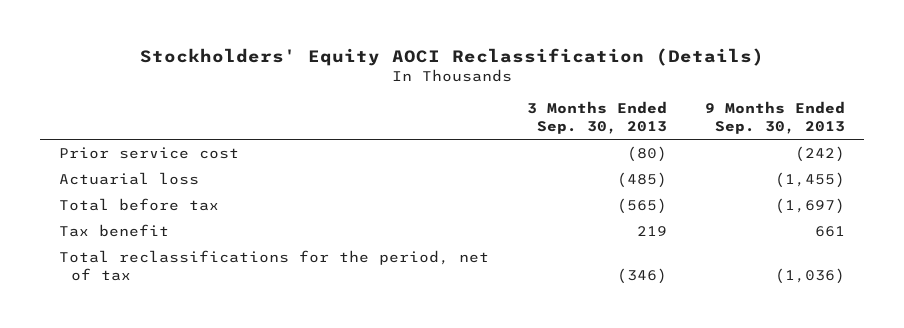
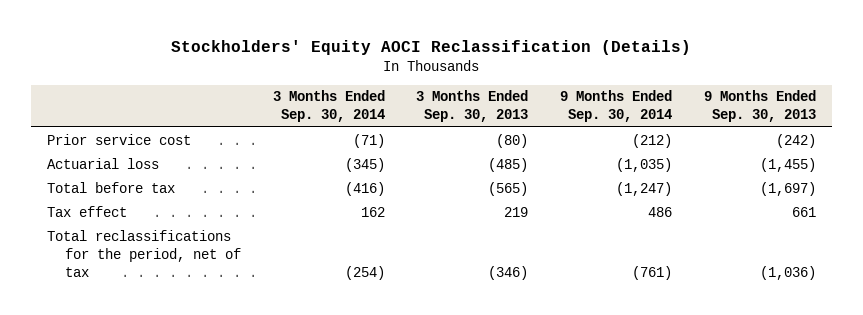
- | 3 Months Ended Sep. 30, 2013 | 9 Months Ended Sep. 30, 2013
+ | 3 Months Ended Sep. 30, 2014 | 3 Months Ended Sep. 30, 2013 | 9 Months Ended Sep. 30, 2014 | 9 Months Ended Sep. 30, 2013
- Tax benefit | 219 | 661
+ Tax effect | 162 | 219 | 486 | 661

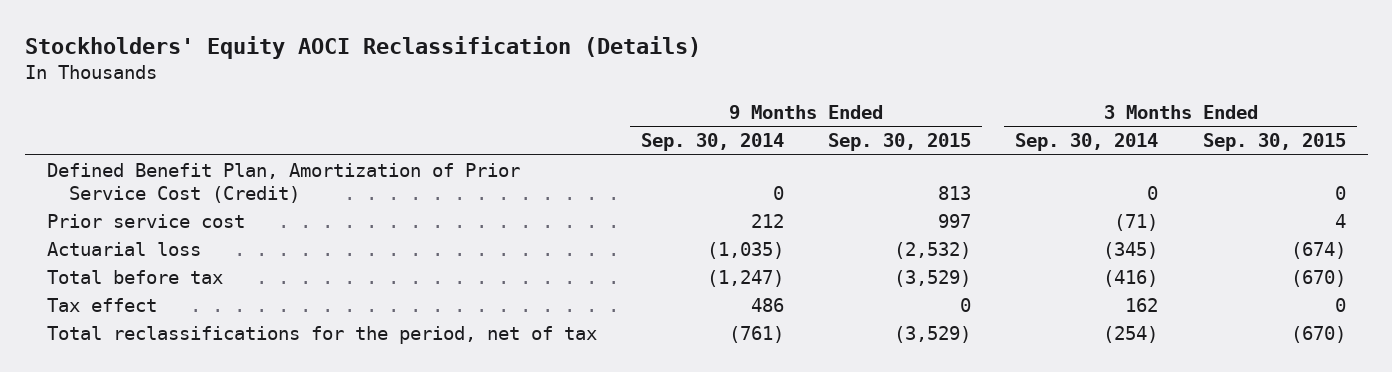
- | 3 Months Ended Sep. 30, 2014 | 3 Months Ended Sep. 30, 2013 | 9 Months Ended Sep. 30, 2014 | 9 Months Ended Sep. 30, 2013
+ | 9 Months Ended Sep. 30, 2014 | 9 Months Ended Sep. 30, 2015 | 3 Months Ended Sep. 30, 2014 | 3 Months Ended Sep. 30, 2015
- Prior service cost | (71) | (80) | (212) | (242)
+ Defined Benefit Plan, Amortization of Prior Service Cost (Credit) | 0 | 813 | 0 | 0
+ Prior service cost | 212 | 997 | (71) | 4

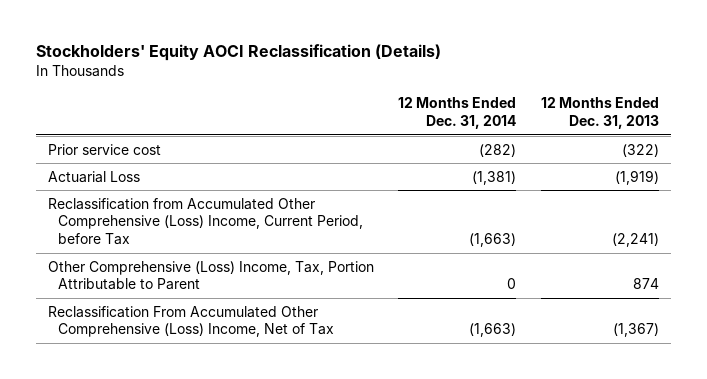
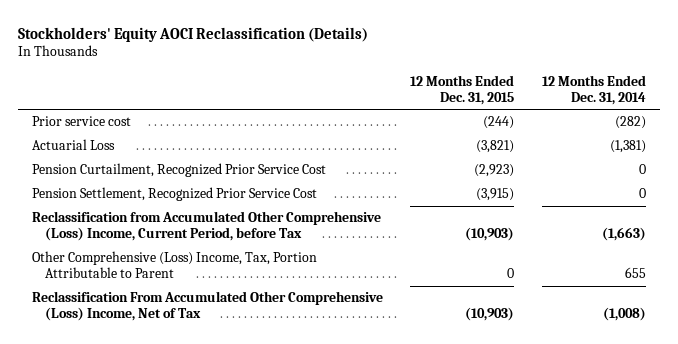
- | 12 Months Ended Dec. 31, 2014 | 12 Months Ended Dec. 31, 2013
+ | 12 Months Ended Dec. 31, 2015 | 12 Months Ended Dec. 31, 2014
+ Pension Curtailment, Recognized Prior Service Cost | (2,923) | 0
+ Pension Settlement, Recognized Prior Service Cost | (3,915) | 0
- Other Comprehensive (Loss) Income, Tax, Portion Attributable to Parent | 0 | 874
- Reclassification From Accumulated Other Comprehensive (Loss) Income, Net of Tax | (1,663) | (1,367)
+ Other Comprehensive (Loss) Income, Tax, Portion Attributable to Parent | 0 | 655
+ Reclassification From Accumulated Other Comprehensive (Loss) Income, Net of Tax | (10,903) | (1,008)

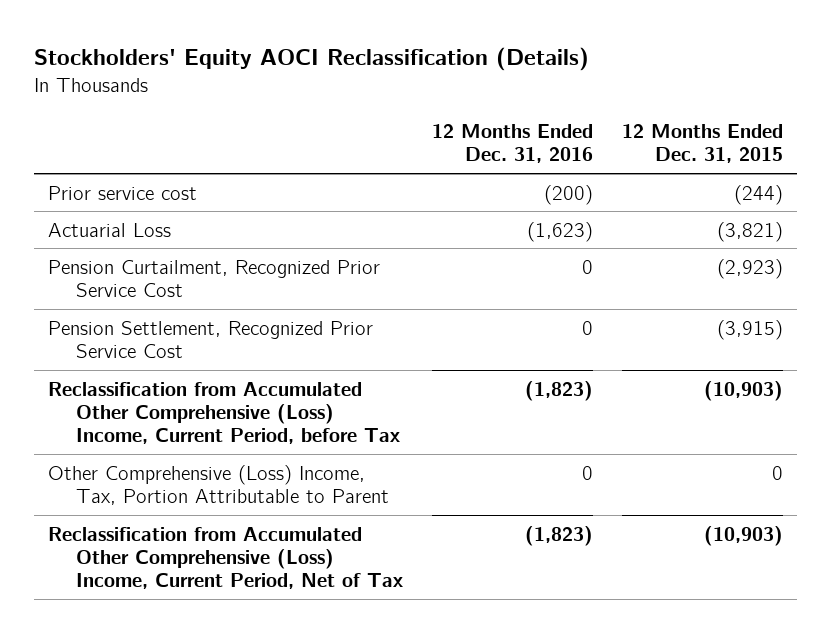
- | 12 Months Ended Dec. 31, 2015 | 12 Months Ended Dec. 31, 2014
+ | 12 Months Ended Dec. 31, 2016 | 12 Months Ended Dec. 31, 2015
- Reclassification From Accumulated Other Comprehensive (Loss) Income, Net of Tax | (10,903) | (1,008)
+ Reclassification from Accumulated Other Comprehensive (Loss) Income, Current Period, Net of Tax | (1,823) | (10,903)

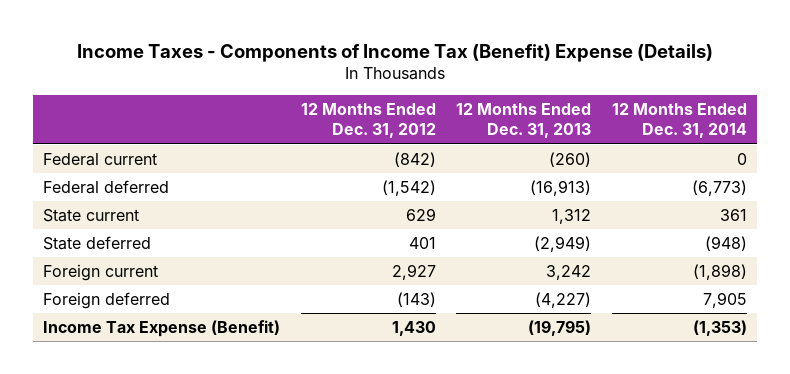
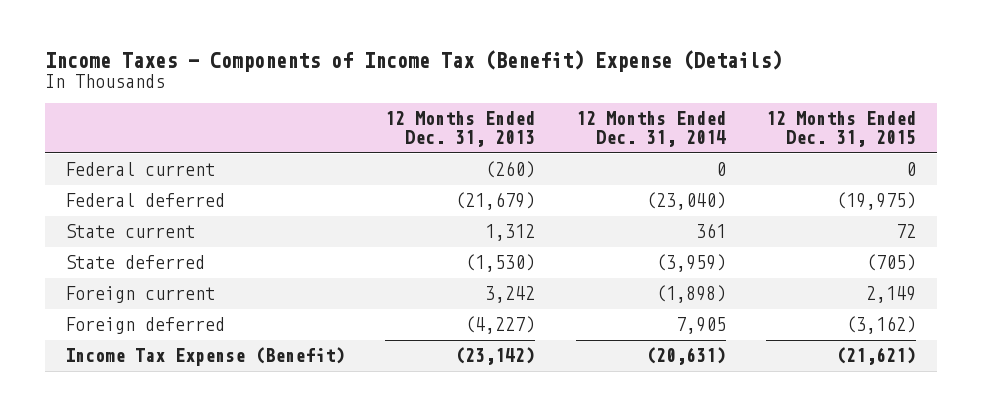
- | 12 Months Ended Dec. 31, 2012 | 12 Months Ended Dec. 31, 2013 | 12 Months Ended Dec. 31, 2014
+ | 12 Months Ended Dec. 31, 2013 | 12 Months Ended Dec. 31, 2014 | 12 Months Ended Dec. 31, 2015
- Federal deferred | (1,542) | (16,913) | (6,773)
+ Federal deferred | (21,679) | (23,040) | (19,975)
- State deferred | 401 | (2,949) | (948)
+ State deferred | (1,530) | (3,959) | (705)
- Income Tax Expense (Benefit) | 1,430 | (19,795) | (1,353)
+ Income Tax Expense (Benefit) | (23,142) | (20,631) | (21,621)

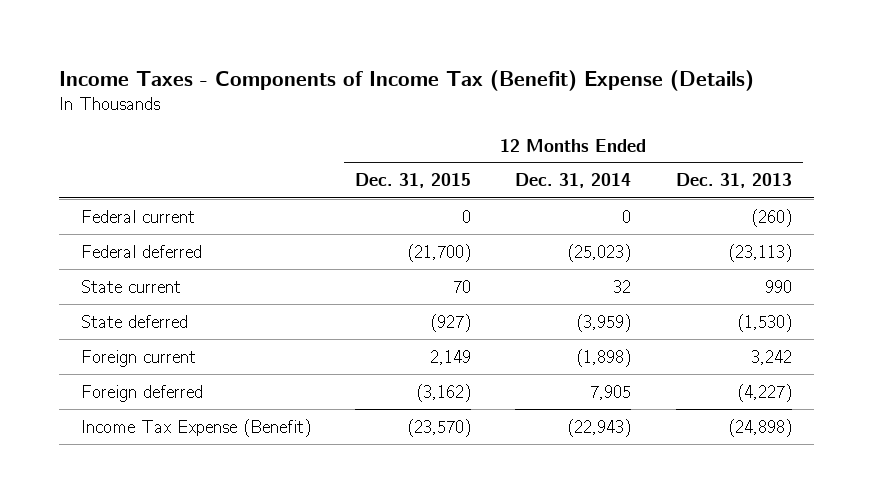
- | 12 Months Ended Dec. 31, 2013 | 12 Months Ended Dec. 31, 2014 | 12 Months Ended Dec. 31, 2015
+ | 12 Months Ended Dec. 31, 2015 | 12 Months Ended Dec. 31, 2014 | 12 Months Ended Dec. 31, 2013
- Federal deferred | (21,679) | (23,040) | (19,975)
- State current | 1,312 | 361 | 72
- State deferred | (1,530) | (3,959) | (705)
+ Federal deferred | (21,700) | (25,023) | (23,113)
+ State current | 70 | 32 | 990
+ State deferred | (927) | (3,959) | (1,530)
- Income Tax Expense (Benefit) | (23,142) | (20,631) | (21,621)
+ Income Tax Expense (Benefit) | (23,570) | (22,943) | (24,898)

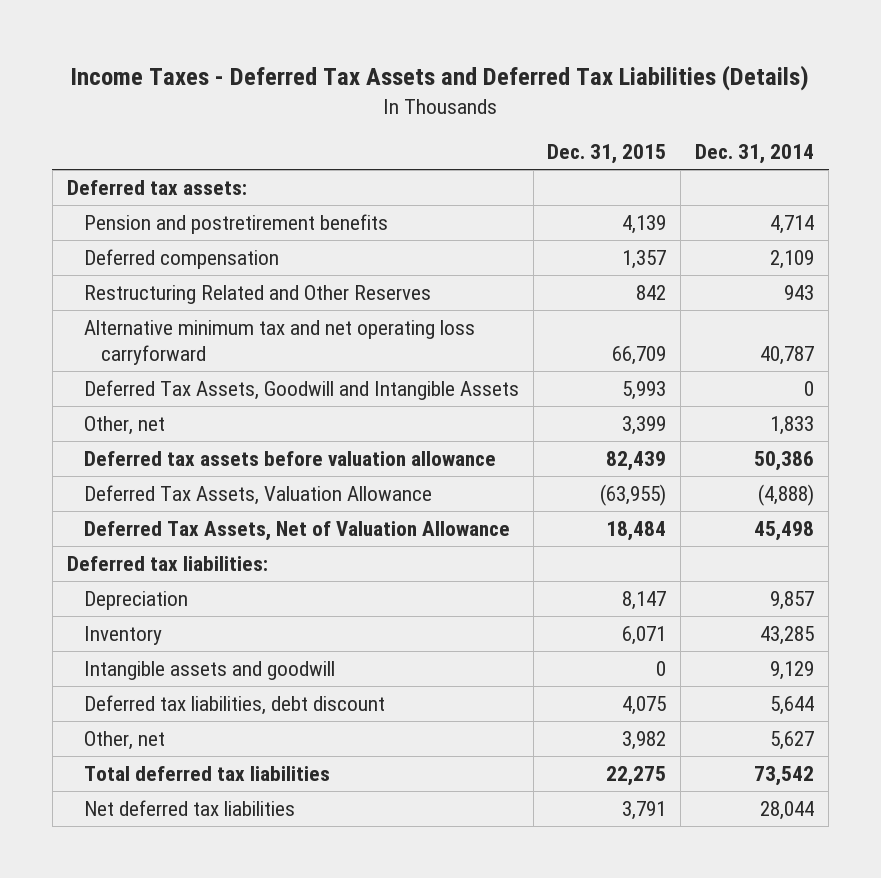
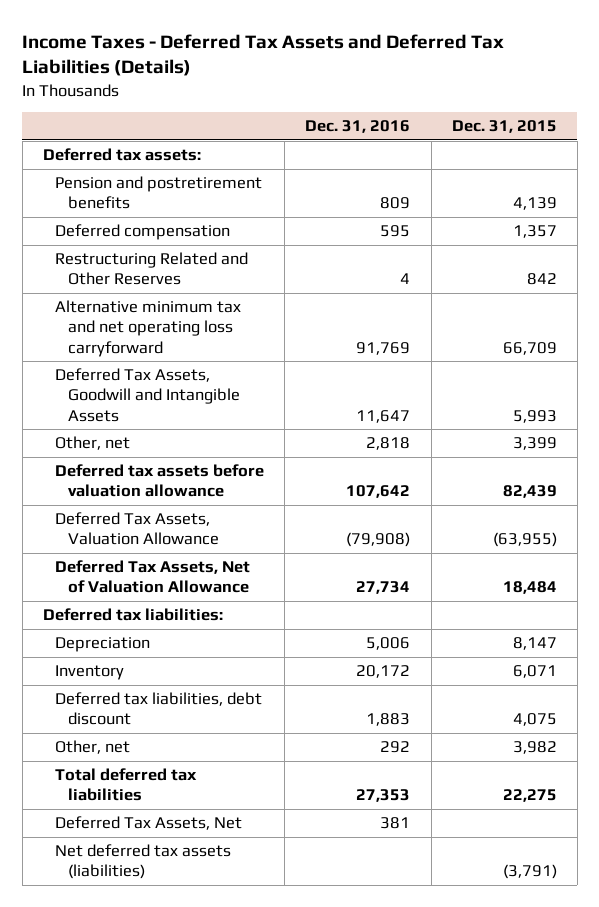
- | Dec. 31, 2015 | Dec. 31, 2014
+ | Dec. 31, 2016 | Dec. 31, 2015
- Intangible assets and goodwill | 0 | 9,129
- Net deferred tax liabilities | 3,791 | 28,044
+ Deferred Tax Assets, Net | 381 |
+ Net deferred tax assets (liabilities) | | (3,791)

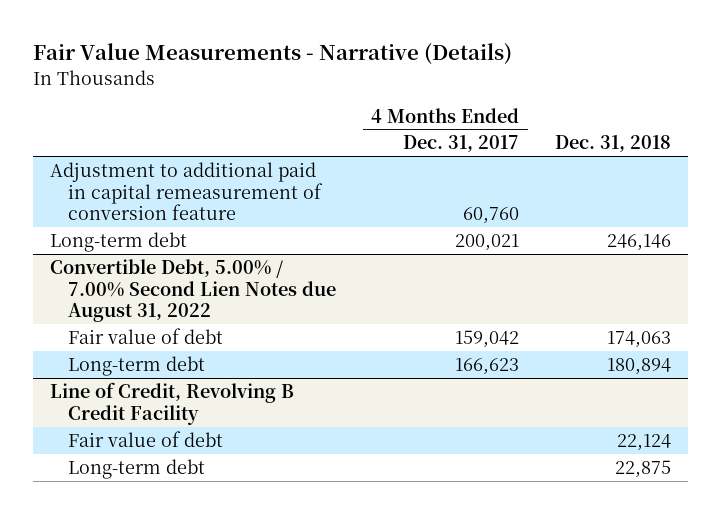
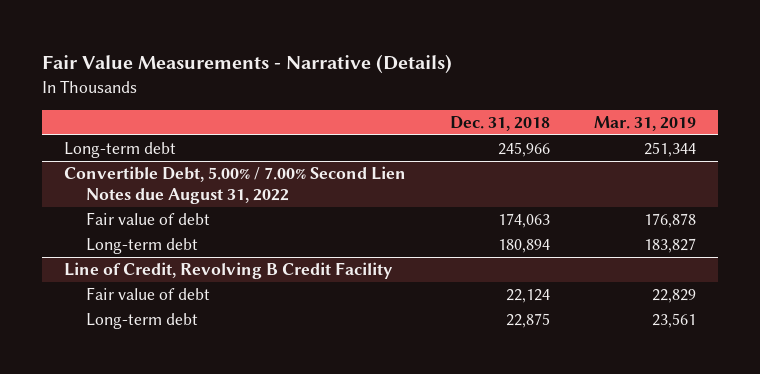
- | 4 Months Ended Dec. 31, 2017 | Dec. 31, 2018
+ | Dec. 31, 2018 | Mar. 31, 2019
- Adjustment to additional paid in capital remeasurement of conversion feature | 60,760 |
- Long-term debt | 200,021 | 246,146
+ Long-term debt | 245,966 | 251,344

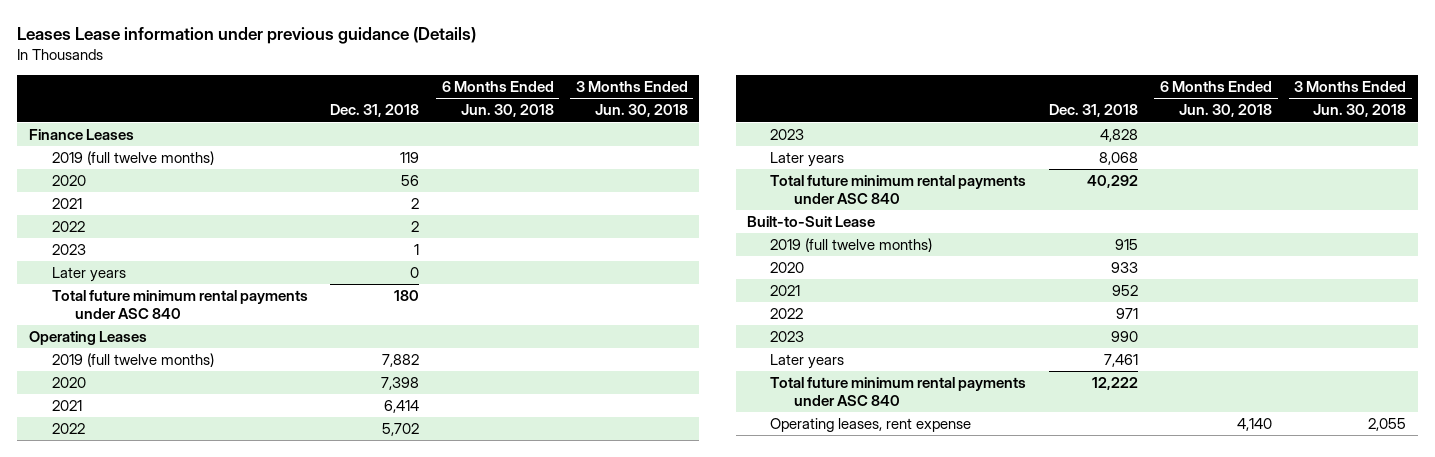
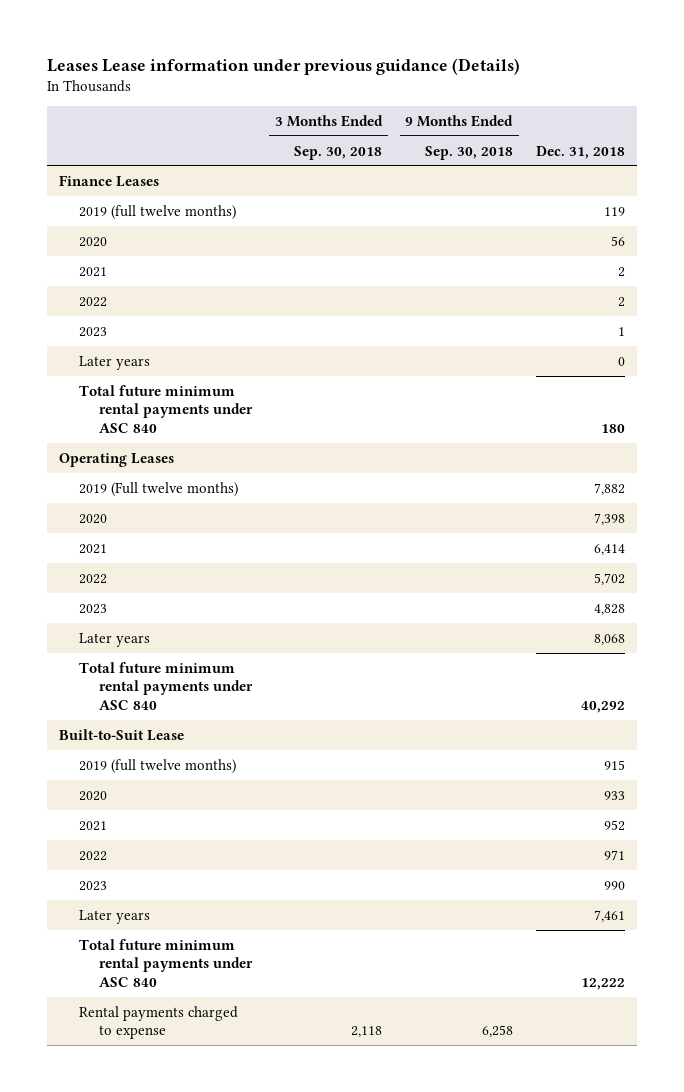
- | Dec. 31, 2018 | 6 Months Ended Jun. 30, 2018 | 3 Months Ended Jun. 30, 2018
+ | 3 Months Ended Sep. 30, 2018 | 9 Months Ended Sep. 30, 2018 | Dec. 31, 2018
- 2019 (full twelve months) | 7,882 | |
+ 2019 (Full twelve months) | | | 7,882
- Operating leases, rent expense | | 4,140 | 2,055
+ Rental payments charged to expense | 2,118 | 6,258 |

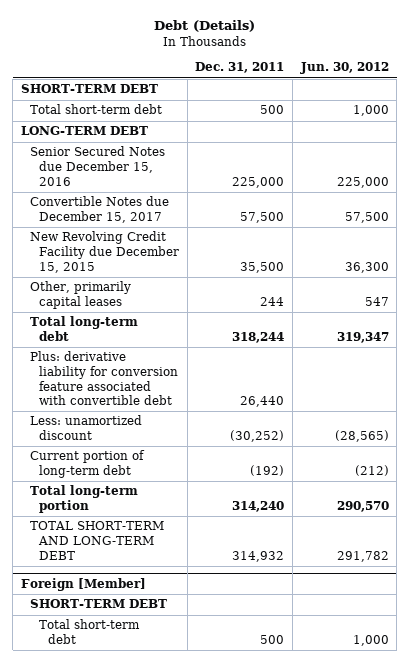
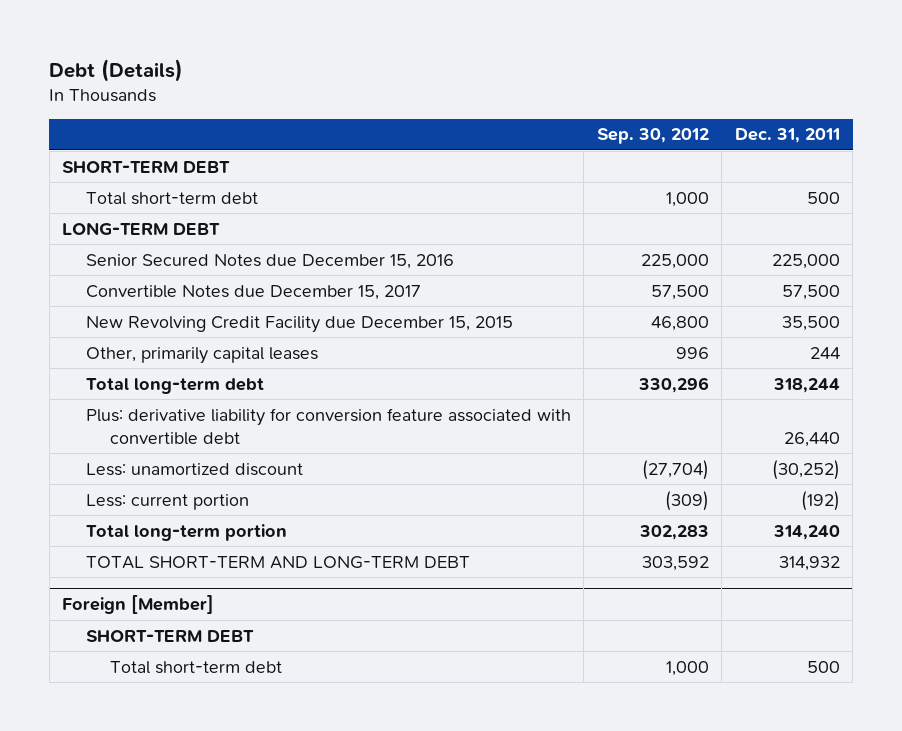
- | Dec. 31, 2011 | Jun. 30, 2012
+ | Sep. 30, 2012 | Dec. 31, 2011
- Current portion of long-term debt | (192) | (212)
+ Less: current portion | (309) | (192)

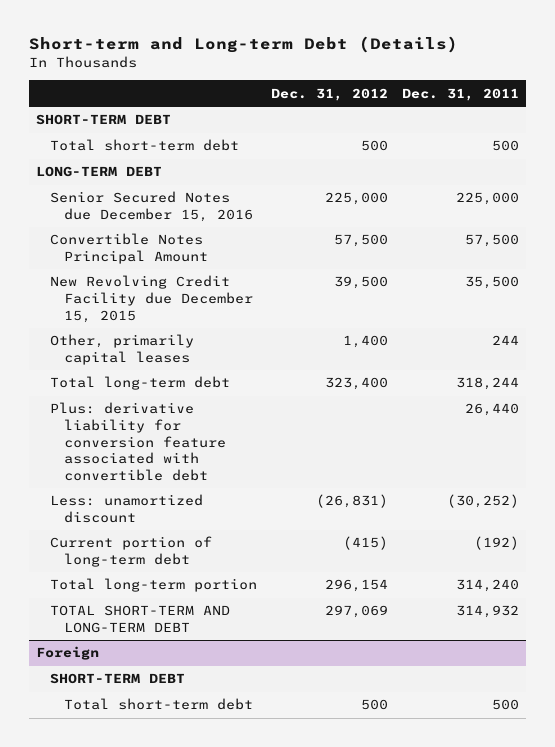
- Debt (Details)
+ Short-term and Long-term Debt (Details)
- | Sep. 30, 2012 | Dec. 31, 2011
+ | Dec. 31, 2012 | Dec. 31, 2011
- Convertible Notes due December 15, 2017 | 57,500 | 57,500
+ Convertible Notes Principal Amount | 57,500 | 57,500
- Less: current portion | (309) | (192)
+ Current portion of long-term debt | (415) | (192)
- Foreign [Member]
+ Foreign

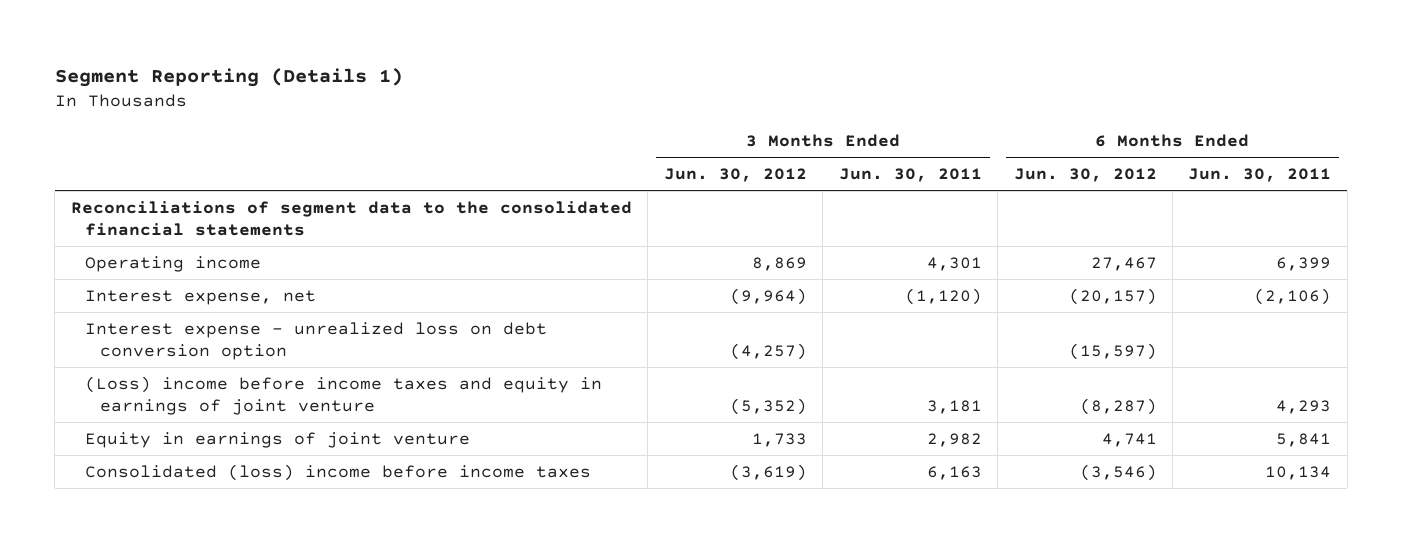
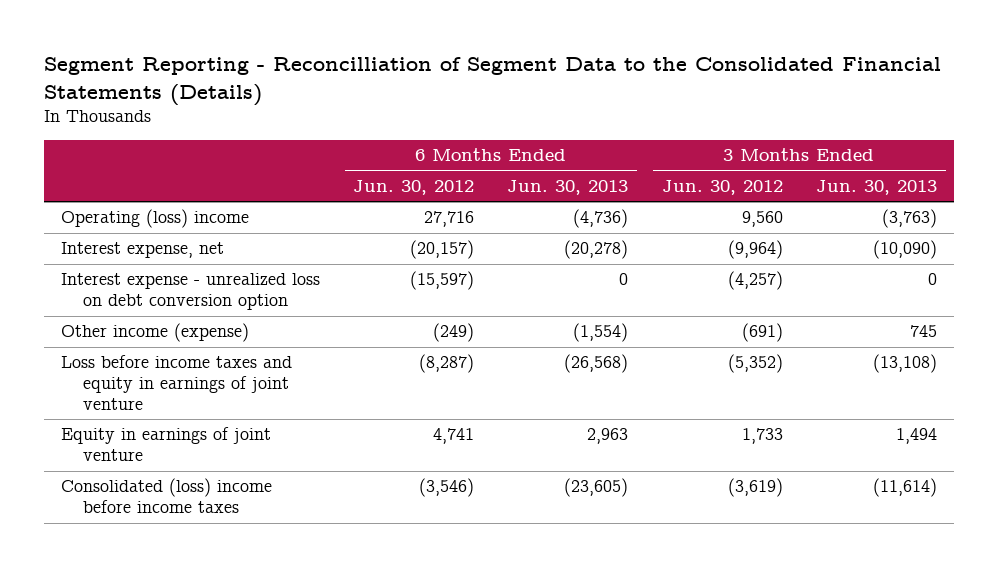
- Segment Reporting (Details 1)
+ Segment Reporting - Reconcilliation of Segment Data to the Consolidated Financial Statements (Details)
- | 3 Months Ended Jun. 30, 2012 | 3 Months Ended Jun. 30, 2011 | 6 Months Ended Jun. 30, 2012 | 6 Months Ended Jun. 30, 2011
+ | 6 Months Ended Jun. 30, 2012 | 6 Months Ended Jun. 30, 2013 | 3 Months Ended Jun. 30, 2012 | 3 Months Ended Jun. 30, 2013
- Reconciliations of segment data to the consolidated financial statements
- Operating income | 8,869 | 4,301 | 27,467 | 6,399
+ Operating (loss) income | 27,716 | (4,736) | 9,560 | (3,763)
- (Loss) income before income taxes and equity in earnings of joint venture | (5,352) | 3,181 | (8,287) | 4,293
+ Other income (expense) | (249) | (1,554) | (691) | 745
+ Loss before income taxes and equity in earnings of joint venture | (8,287) | (26,568) | (5,352) | (13,108)

